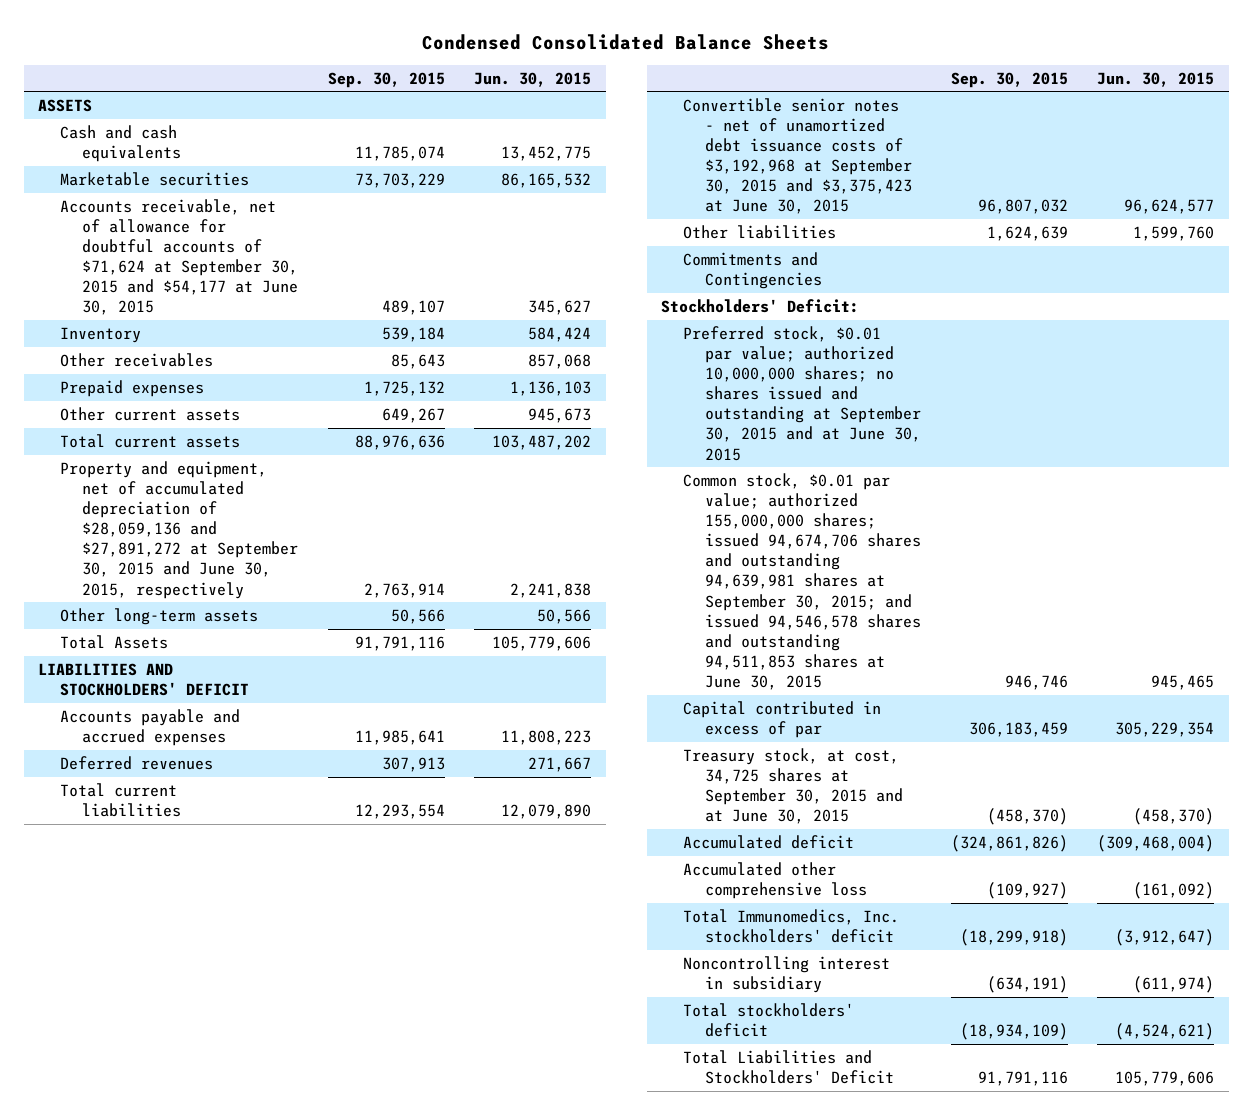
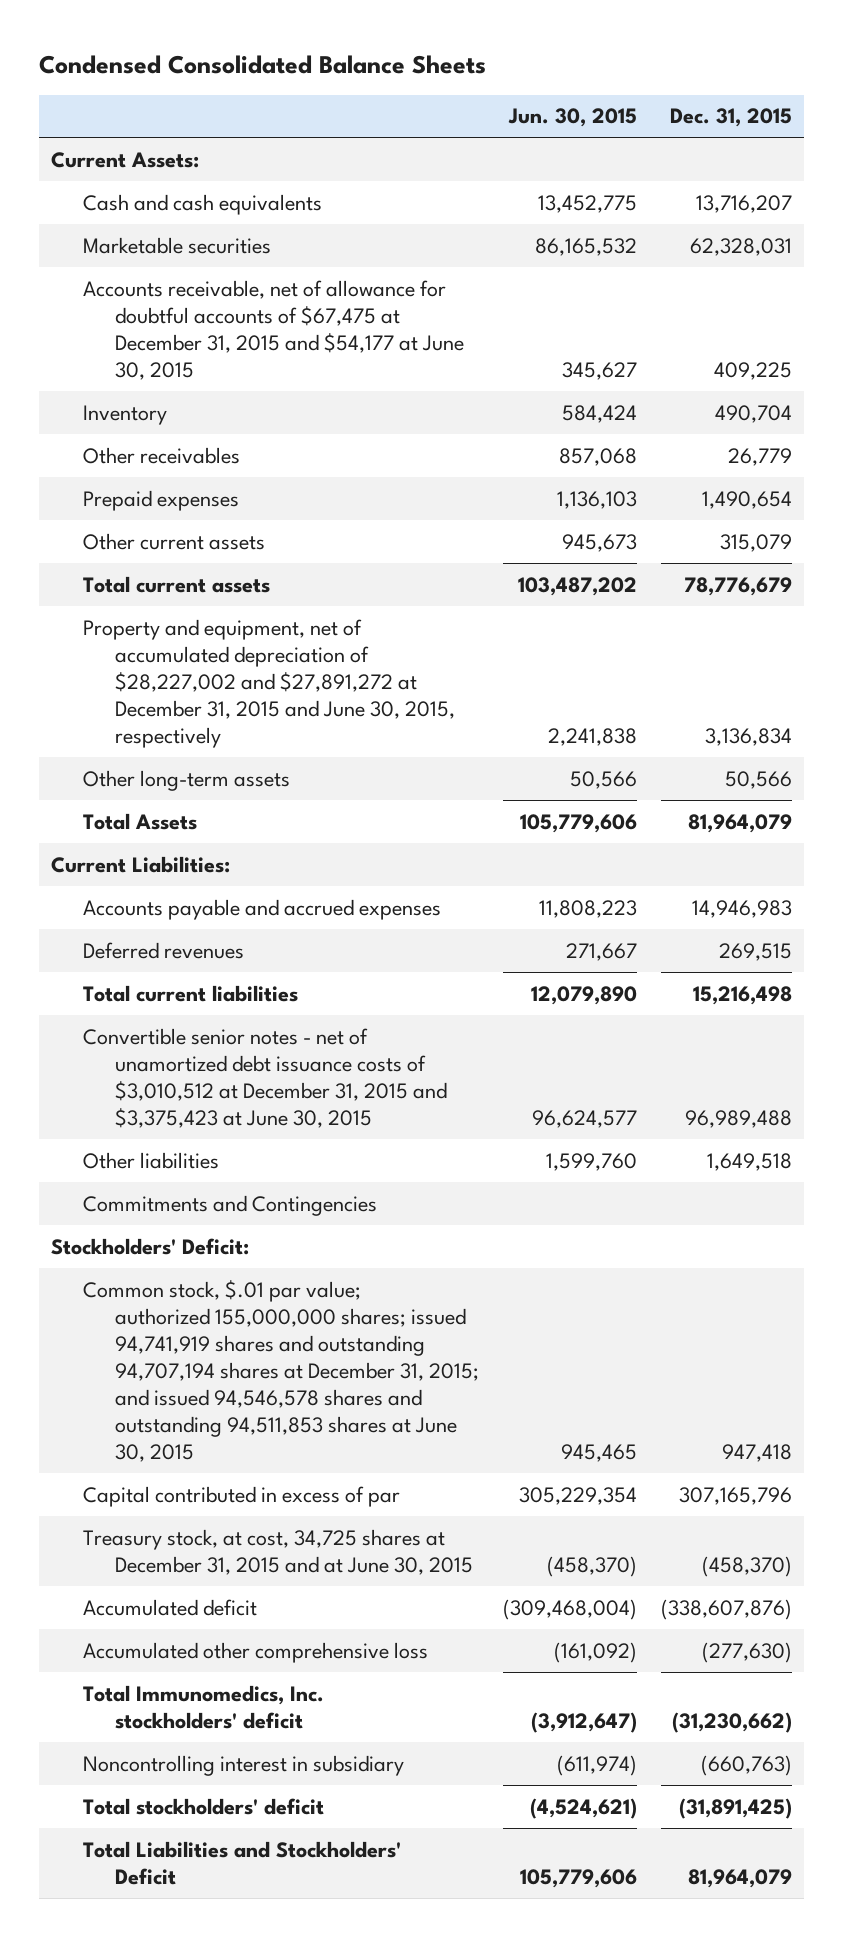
- | Sep. 30, 2015 | Jun. 30, 2015
+ | Jun. 30, 2015 | Dec. 31, 2015
- ASSETS
+ Current Assets:
- Accounts receivable, net of allowance for doubtful accounts of $71,624 at September 30, 2015 and $54,177 at June 30, 2015 | 489,107 | 345,627
+ Accounts receivable, net of allowance for doubtful accounts of $67,475 at December 31, 2015 and $54,177 at June 30, 2015 | 345,627 | 409,225
- Property and equipment, net of accumulated depreciation of $28,059,136 and $27,891,272 at September 30, 2015 and June 30, 2015, respectively | 2,763,914 | 2,241,838
+ Property and equipment, net of accumulated depreciation of $28,227,002 and $27,891,272 at December 31, 2015 and June 30, 2015, respectively | 2,241,838 | 3,136,834
- LIABILITIES AND STOCKHOLDERS' DEFICIT
+ Current Liabilities:
- Convertible senior notes - net of unamortized debt issuance costs of $3,192,968 at September 30, 2015 and $3,375,423 at June 30, 2015 | 96,807,032 | 96,624,577
+ Convertible senior notes - net of unamortized debt issuance costs of $3,010,512 at December 31, 2015 and $3,375,423 at June 30, 2015 | 96,624,577 | 96,989,488
- Preferred stock, $0.01 par value; authorized 10,000,000 shares; no shares issued and outstanding at September 30, 2015 and at June 30, 2015
- Common stock, $0.01 par value; authorized 155,000,000 shares; issued 94,674,706 shares and outstanding 94,639,981 shares at September 30, 2015; and issued 94,546,578 shares and outstanding 94,511,853 shares at June 30, 2015 | 946,746 | 945,465
+ Common stock, $.01 par value; authorized 155,000,000 shares; issued 94,741,919 shares and outstanding 94,707,194 shares at December 31, 2015; and issued 94,546,578 shares and outstanding 94,511,853 shares at June 30, 2015 | 945,465 | 947,418
- Treasury stock, at cost, 34,725 shares at September 30, 2015 and at June 30, 2015 | (458,370) | (458,370)
+ Treasury stock, at cost, 34,725 shares at December 31, 2015 and at June 30, 2015 | (458,370) | (458,370)

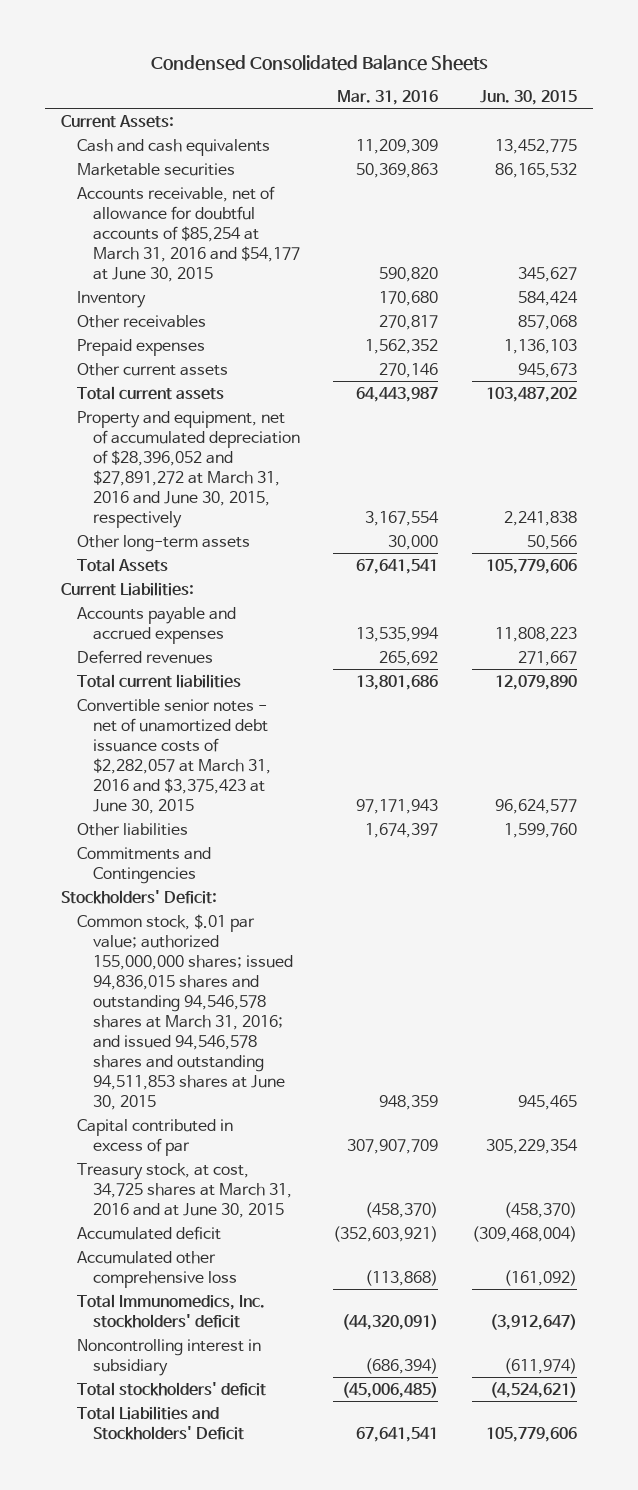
- | Jun. 30, 2015 | Dec. 31, 2015
+ | Mar. 31, 2016 | Jun. 30, 2015
- Accounts receivable, net of allowance for doubtful accounts of $67,475 at December 31, 2015 and $54,177 at June 30, 2015 | 345,627 | 409,225
+ Accounts receivable, net of allowance for doubtful accounts of $85,254 at March 31, 2016 and $54,177 at June 30, 2015 | 590,820 | 345,627
- Property and equipment, net of accumulated depreciation of $28,227,002 and $27,891,272 at December 31, 2015 and June 30, 2015, respectively | 2,241,838 | 3,136,834
+ Property and equipment, net of accumulated depreciation of $28,396,052 and $27,891,272 at March 31, 2016 and June 30, 2015, respectively | 3,167,554 | 2,241,838
- Convertible senior notes - net of unamortized debt issuance costs of $3,010,512 at December 31, 2015 and $3,375,423 at June 30, 2015 | 96,624,577 | 96,989,488
+ Convertible senior notes - net of unamortized debt issuance costs of $2,282,057 at March 31, 2016 and $3,375,423 at June 30, 2015 | 97,171,943 | 96,624,577
- Common stock, $.01 par value; authorized 155,000,000 shares; issued 94,741,919 shares and outstanding 94,707,194 shares at December 31, 2015; and issued 94,546,578 shares and outstanding 94,511,853 shares at June 30, 2015 | 945,465 | 947,418
+ Common stock, $.01 par value; authorized 155,000,000 shares; issued 94,836,015 shares and outstanding 94,546,578 shares at March 31, 2016; and issued 94,546,578 shares and outstanding 94,511,853 shares at June 30, 2015 | 948,359 | 945,465
- Treasury stock, at cost, 34,725 shares at December 31, 2015 and at June 30, 2015 | (458,370) | (458,370)
+ Treasury stock, at cost, 34,725 shares at March 31, 2016 and at June 30, 2015 | (458,370) | (458,370)

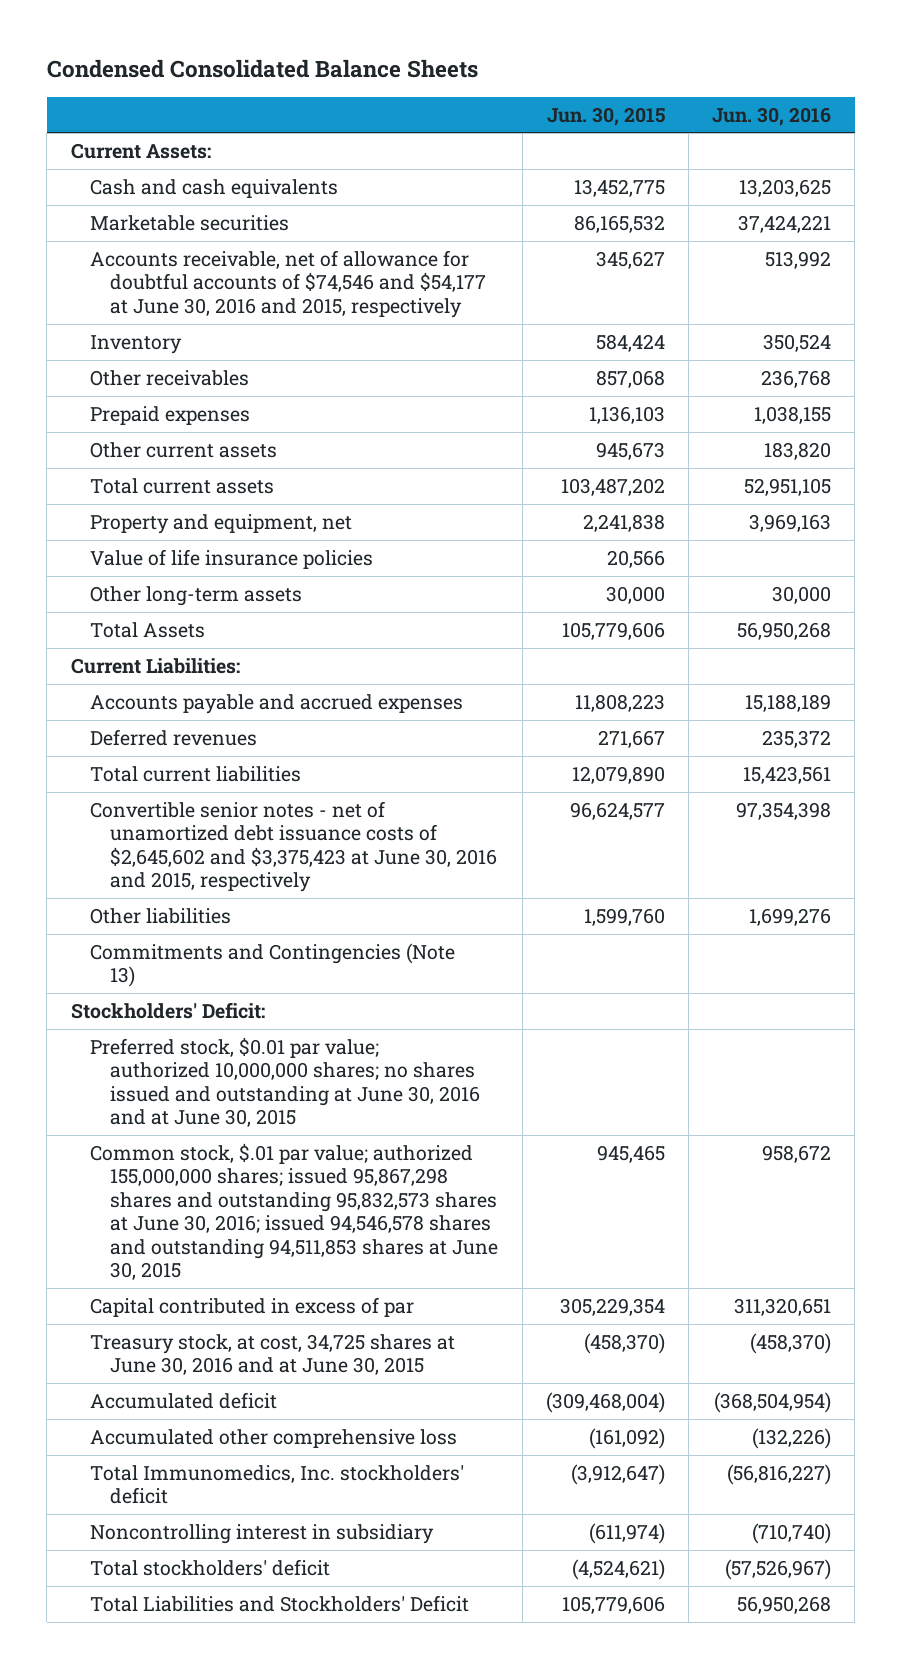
- | Mar. 31, 2016 | Jun. 30, 2015
+ | Jun. 30, 2015 | Jun. 30, 2016
- Accounts receivable, net of allowance for doubtful accounts of $85,254 at March 31, 2016 and $54,177 at June 30, 2015 | 590,820 | 345,627
+ Accounts receivable, net of allowance for doubtful accounts of $74,546 and $54,177 at June 30, 2016 and 2015, respectively | 345,627 | 513,992
- Property and equipment, net of accumulated depreciation of $28,396,052 and $27,891,272 at March 31, 2016 and June 30, 2015, respectively | 3,167,554 | 2,241,838
- Other long-term assets | 30,000 | 50,566
+ Property and equipment, net | 2,241,838 | 3,969,163
+ Value of life insurance policies | 20,566 |
+ Other long-term assets | 30,000 | 30,000
- Convertible senior notes - net of unamortized debt issuance costs of $2,282,057 at March 31, 2016 and $3,375,423 at June 30, 2015 | 97,171,943 | 96,624,577
+ Convertible senior notes - net of unamortized debt issuance costs of $2,645,602 and $3,375,423 at June 30, 2016 and 2015, respectively | 96,624,577 | 97,354,398
- Commitments and Contingencies
+ Commitments and Contingencies (Note 13)
- Common stock, $.01 par value; authorized 155,000,000 shares; issued 94,836,015 shares and outstanding 94,546,578 shares at March 31, 2016; and issued 94,546,578 shares and outstanding 94,511,853 shares at June 30, 2015 | 948,359 | 945,465
+ Preferred stock, $0.01 par value; authorized 10,000,000 shares; no shares issued and outstanding at June 30, 2016 and at June 30, 2015
+ Common stock, $.01 par value; authorized 155,000,000 shares; issued 95,867,298 shares and outstanding 95,832,573 shares at June 30, 2016; issued 94,546,578 shares and outstanding 94,511,853 shares at June 30, 2015 | 945,465 | 958,672
- Treasury stock, at cost, 34,725 shares at March 31, 2016 and at June 30, 2015 | (458,370) | (458,370)
+ Treasury stock, at cost, 34,725 shares at June 30, 2016 and at June 30, 2015 | (458,370) | (458,370)

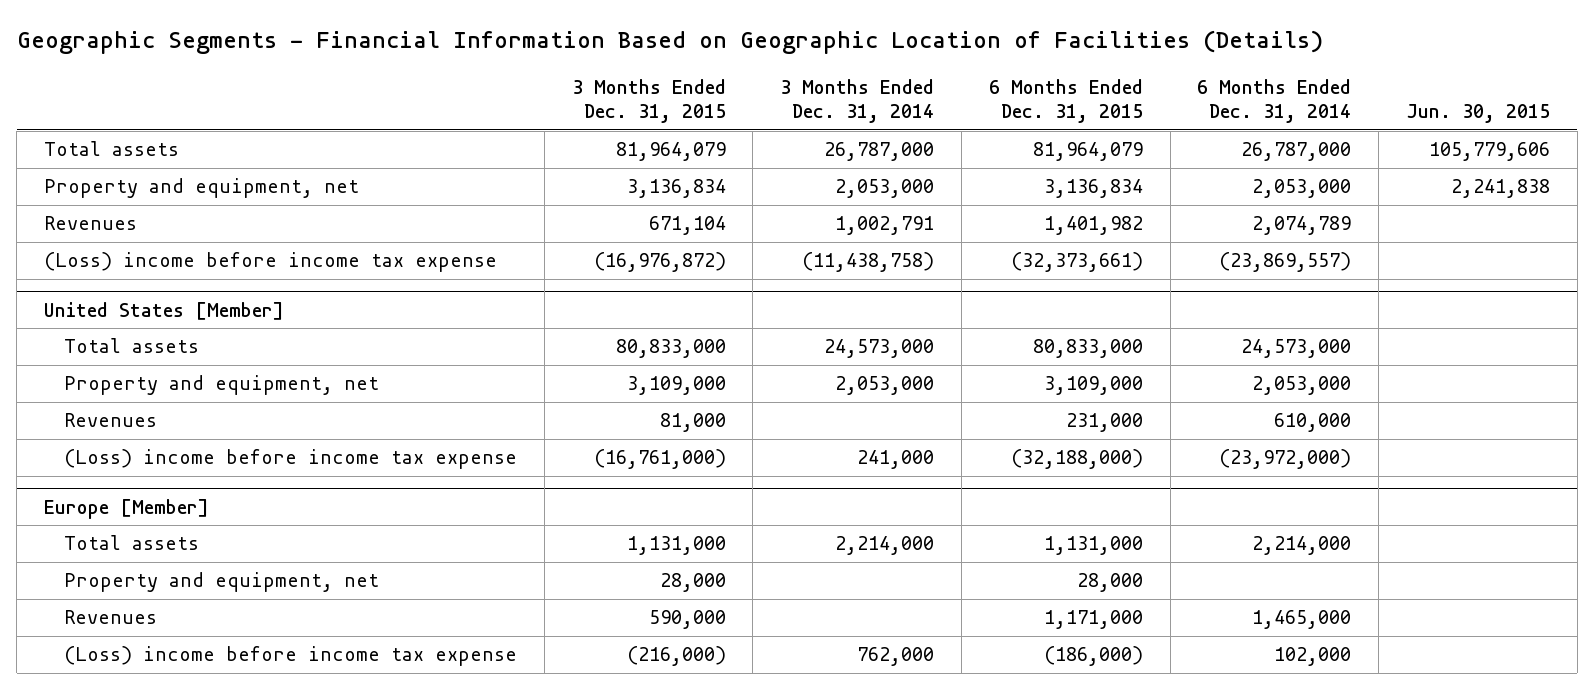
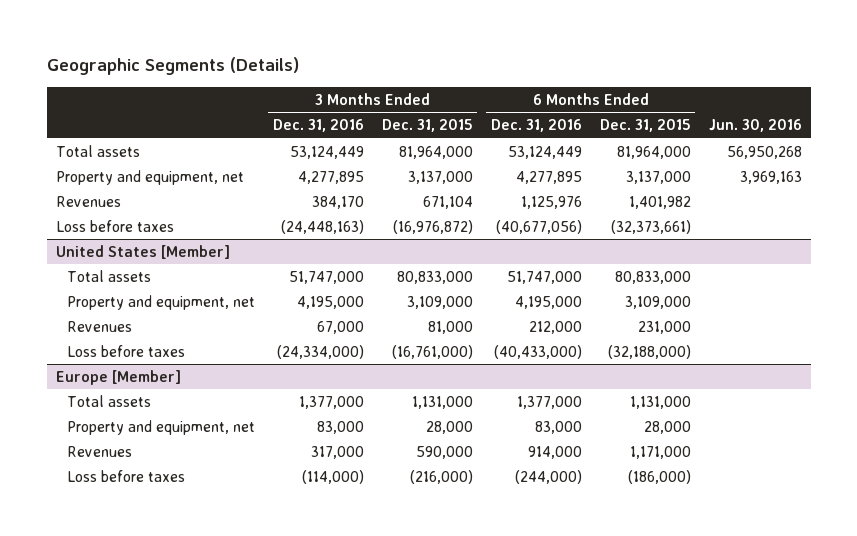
- Geographic Segments - Financial Information Based on Geographic Location of Facilities (Details)
+ Geographic Segments (Details)
- | 3 Months Ended Dec. 31, 2015 | 3 Months Ended Dec. 31, 2014 | 6 Months Ended Dec. 31, 2015 | 6 Months Ended Dec. 31, 2014 | Jun. 30, 2015
+ | 3 Months Ended Dec. 31, 2016 | 3 Months Ended Dec. 31, 2015 | 6 Months Ended Dec. 31, 2016 | 6 Months Ended Dec. 31, 2015 | Jun. 30, 2016
- Total assets | 81,964,079 | 26,787,000 | 81,964,079 | 26,787,000 | 105,779,606
- Property and equipment, net | 3,136,834 | 2,053,000 | 3,136,834 | 2,053,000 | 2,241,838
+ Total assets | 53,124,449 | 81,964,000 | 53,124,449 | 81,964,000 | 56,950,268
+ Property and equipment, net | 4,277,895 | 3,137,000 | 4,277,895 | 3,137,000 | 3,969,163
- (Loss) income before income tax expense | (16,976,872) | (11,438,758) | (32,373,661) | (23,869,557) |
+ Loss before taxes | (24,448,163) | (16,976,872) | (40,677,056) | (32,373,661) |
@ United States [Member]
- (Loss) income before income tax expense | (16,761,000) | 241,000 | (32,188,000) | (23,972,000) |
+ Loss before taxes | (24,334,000) | (16,761,000) | (40,433,000) | (32,188,000) |
@ Europe [Member]
- (Loss) income before income tax expense | (216,000) | 762,000 | (186,000) | 102,000 |
+ Loss before taxes | (114,000) | (216,000) | (244,000) | (186,000) |

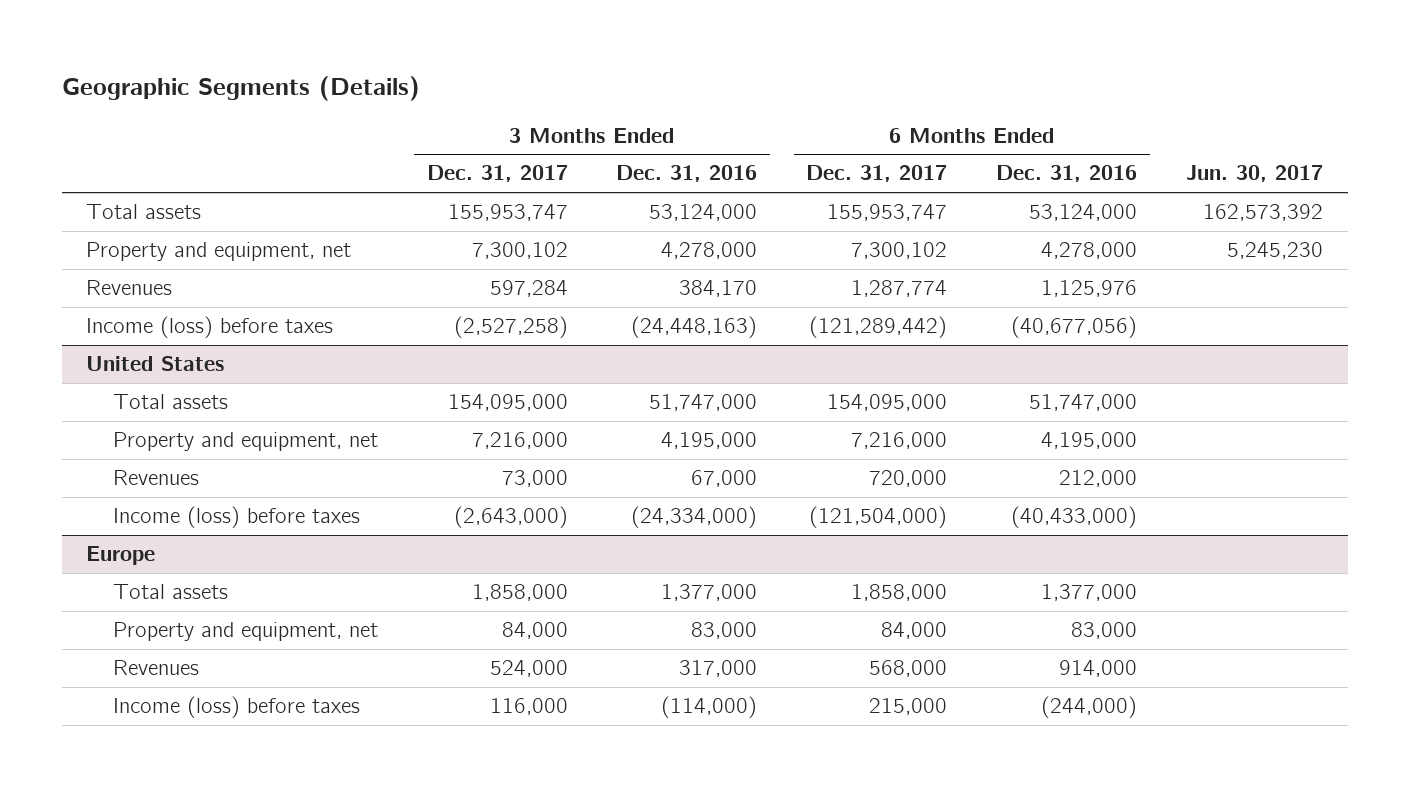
- | 3 Months Ended Dec. 31, 2016 | 3 Months Ended Dec. 31, 2015 | 6 Months Ended Dec. 31, 2016 | 6 Months Ended Dec. 31, 2015 | Jun. 30, 2016
+ | 3 Months Ended Dec. 31, 2017 | 3 Months Ended Dec. 31, 2016 | 6 Months Ended Dec. 31, 2017 | 6 Months Ended Dec. 31, 2016 | Jun. 30, 2017
- Total assets | 53,124,449 | 81,964,000 | 53,124,449 | 81,964,000 | 56,950,268
- Property and equipment, net | 4,277,895 | 3,137,000 | 4,277,895 | 3,137,000 | 3,969,163
+ Total assets | 155,953,747 | 53,124,000 | 155,953,747 | 53,124,000 | 162,573,392
+ Property and equipment, net | 7,300,102 | 4,278,000 | 7,300,102 | 4,278,000 | 5,245,230
- Loss before taxes | (24,448,163) | (16,976,872) | (40,677,056) | (32,373,661) |
- United States [Member]
+ Income (loss) before taxes | (2,527,258) | (24,448,163) | (121,289,442) | (40,677,056) |
+ United States
- Loss before taxes | (24,334,000) | (16,761,000) | (40,433,000) | (32,188,000) |
- Europe [Member]
+ Income (loss) before taxes | (2,643,000) | (24,334,000) | (121,504,000) | (40,433,000) |
+ Europe
- Loss before taxes | (114,000) | (216,000) | (244,000) | (186,000) |
+ Income (loss) before taxes | 116,000 | (114,000) | 215,000 | (244,000) |

